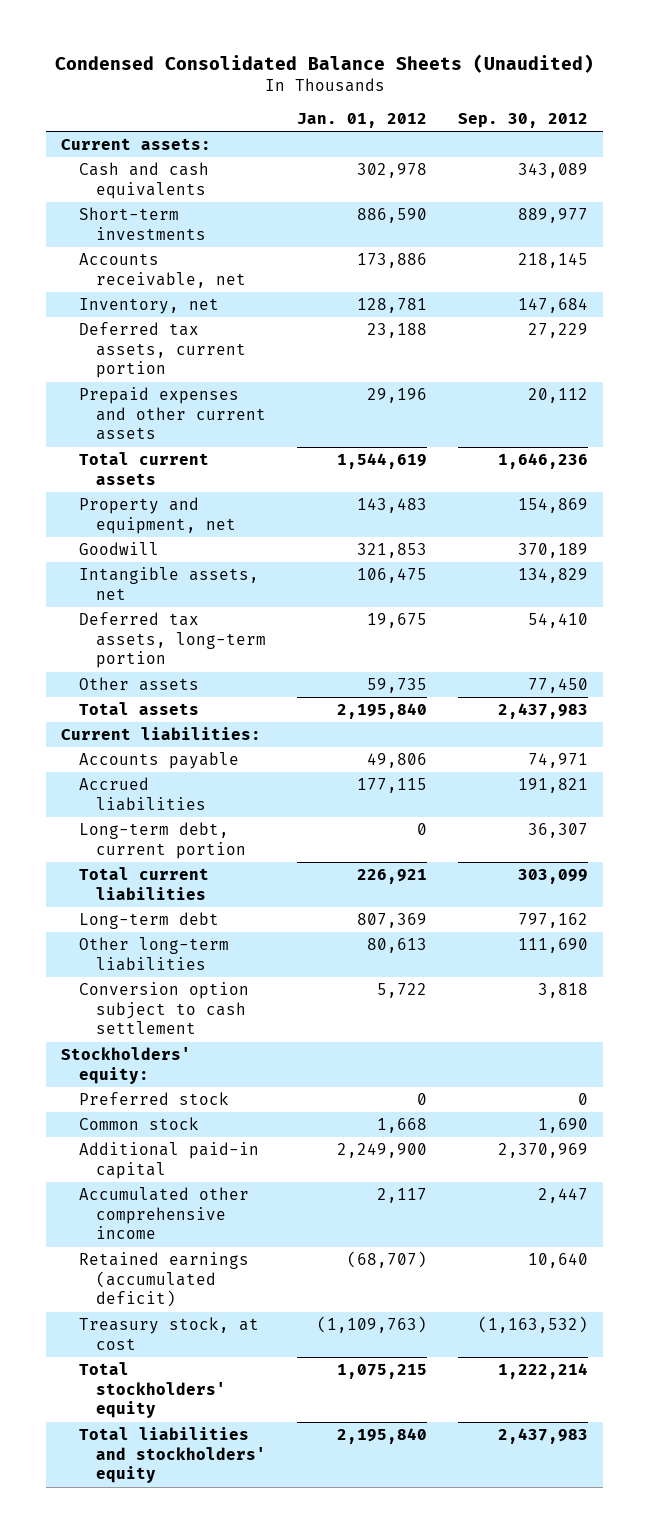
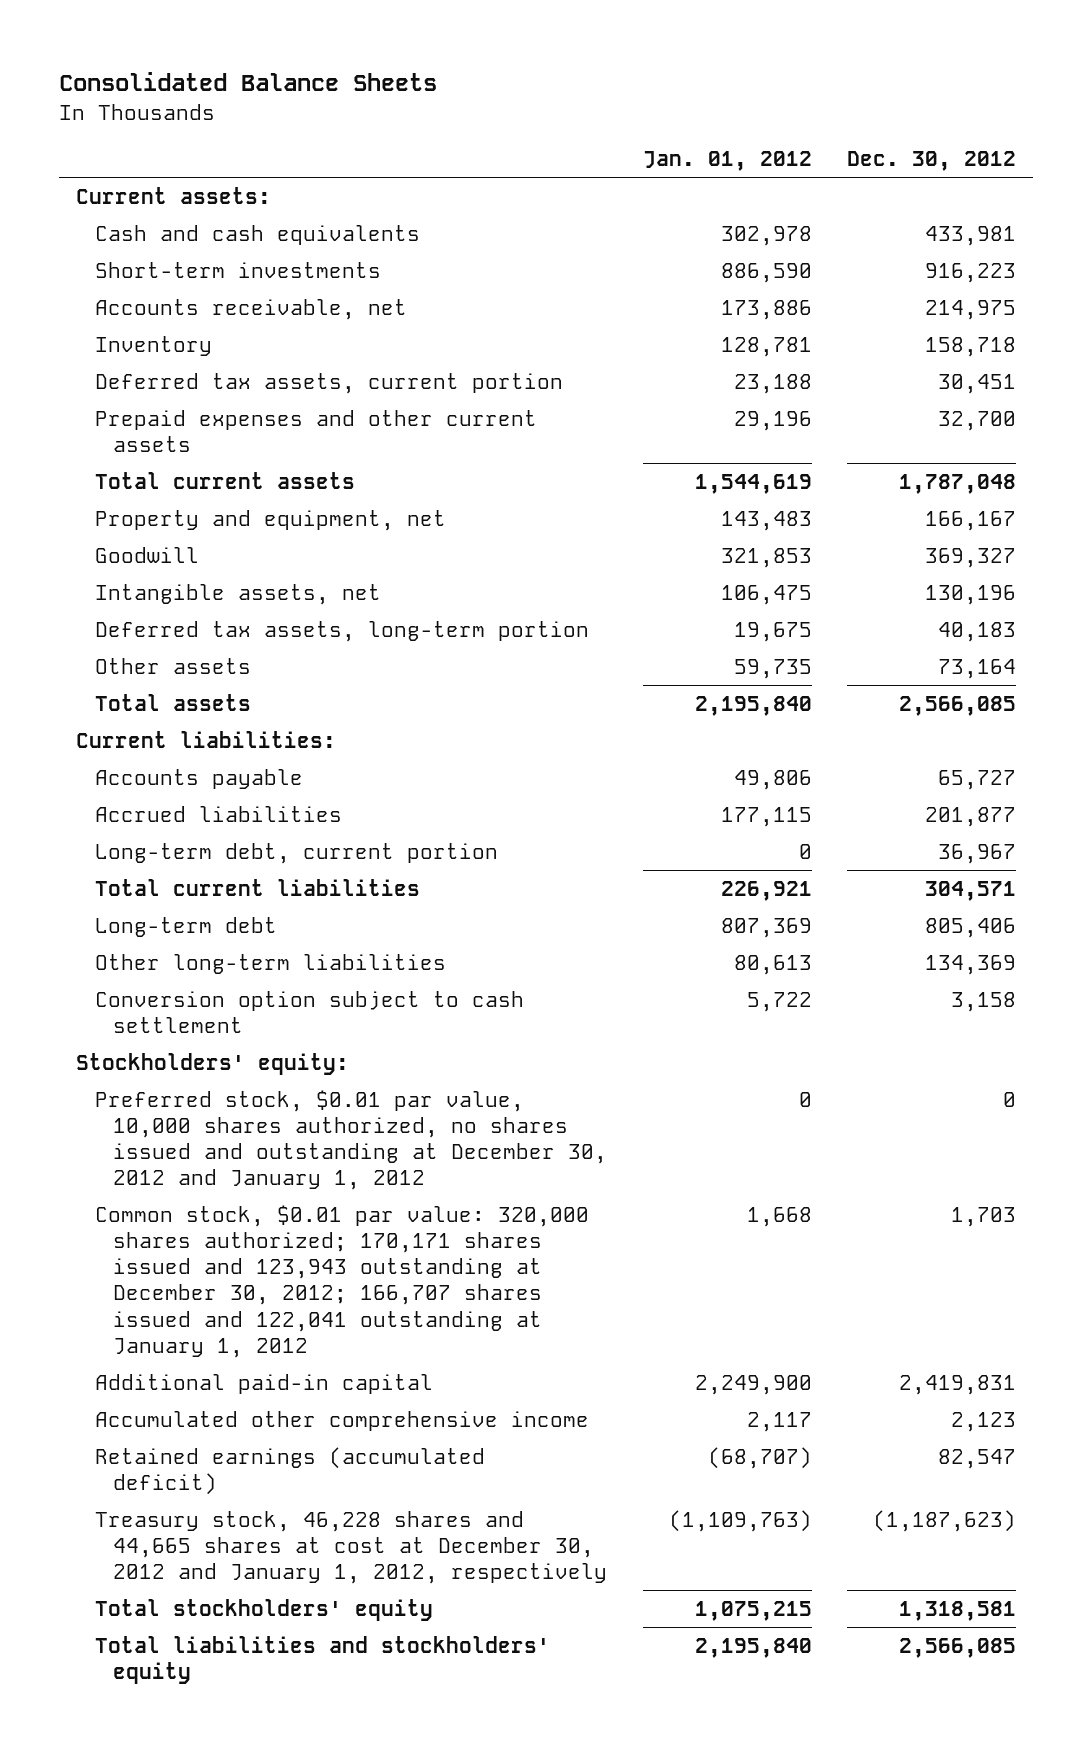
- Condensed Consolidated Balance Sheets (Unaudited)
+ Consolidated Balance Sheets
- | Jan. 01, 2012 | Sep. 30, 2012
+ | Jan. 01, 2012 | Dec. 30, 2012
- Inventory, net | 128,781 | 147,684
+ Inventory | 128,781 | 158,718
- Preferred stock | 0 | 0
- Common stock | 1,668 | 1,690
+ Preferred stock, $0.01 par value, 10,000 shares authorized, no shares issued and outstanding at December 30, 2012 and January 1, 2012 | 0 | 0
+ Common stock, $0.01 par value: 320,000 shares authorized; 170,171 shares issued and 123,943 outstanding at December 30, 2012; 166,707 shares issued and 122,041 outstanding at January 1, 2012 | 1,668 | 1,703
- Treasury stock, at cost | (1,109,763) | (1,163,532)
+ Treasury stock, 46,228 shares and 44,665 shares at cost at December 30, 2012 and January 1, 2012, respectively | (1,109,763) | (1,187,623)

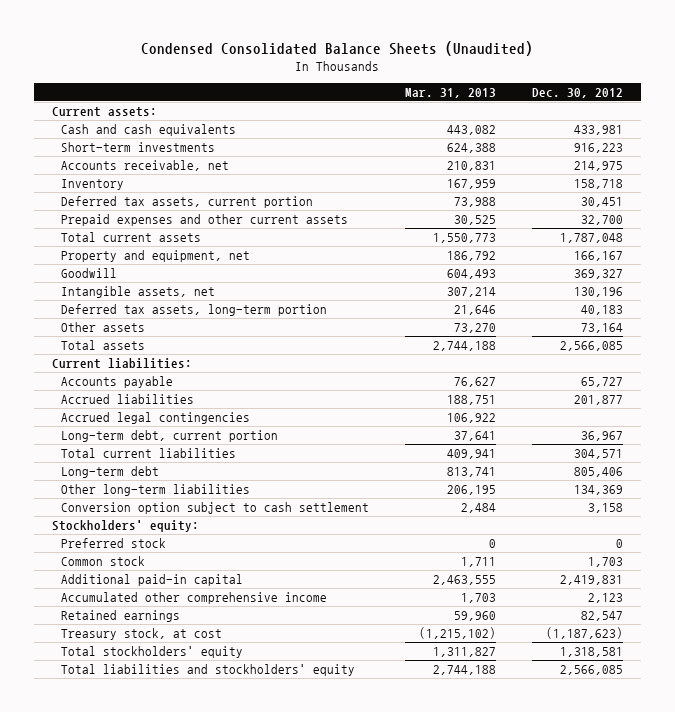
- Consolidated Balance Sheets
+ Condensed Consolidated Balance Sheets (Unaudited)
- | Jan. 01, 2012 | Dec. 30, 2012
+ | Mar. 31, 2013 | Dec. 30, 2012
+ Accrued legal contingencies | 106,922 |
- Preferred stock, $0.01 par value, 10,000 shares authorized, no shares issued and outstanding at December 30, 2012 and January 1, 2012 | 0 | 0
- Common stock, $0.01 par value: 320,000 shares authorized; 170,171 shares issued and 123,943 outstanding at December 30, 2012; 166,707 shares issued and 122,041 outstanding at January 1, 2012 | 1,668 | 1,703
+ Preferred stock | 0 | 0
+ Common stock | 1,711 | 1,703
- Retained earnings (accumulated deficit) | (68,707) | 82,547
- Treasury stock, 46,228 shares and 44,665 shares at cost at December 30, 2012 and January 1, 2012, respectively | (1,109,763) | (1,187,623)
+ Retained earnings | 59,960 | 82,547
+ Treasury stock, at cost | (1,215,102) | (1,187,623)

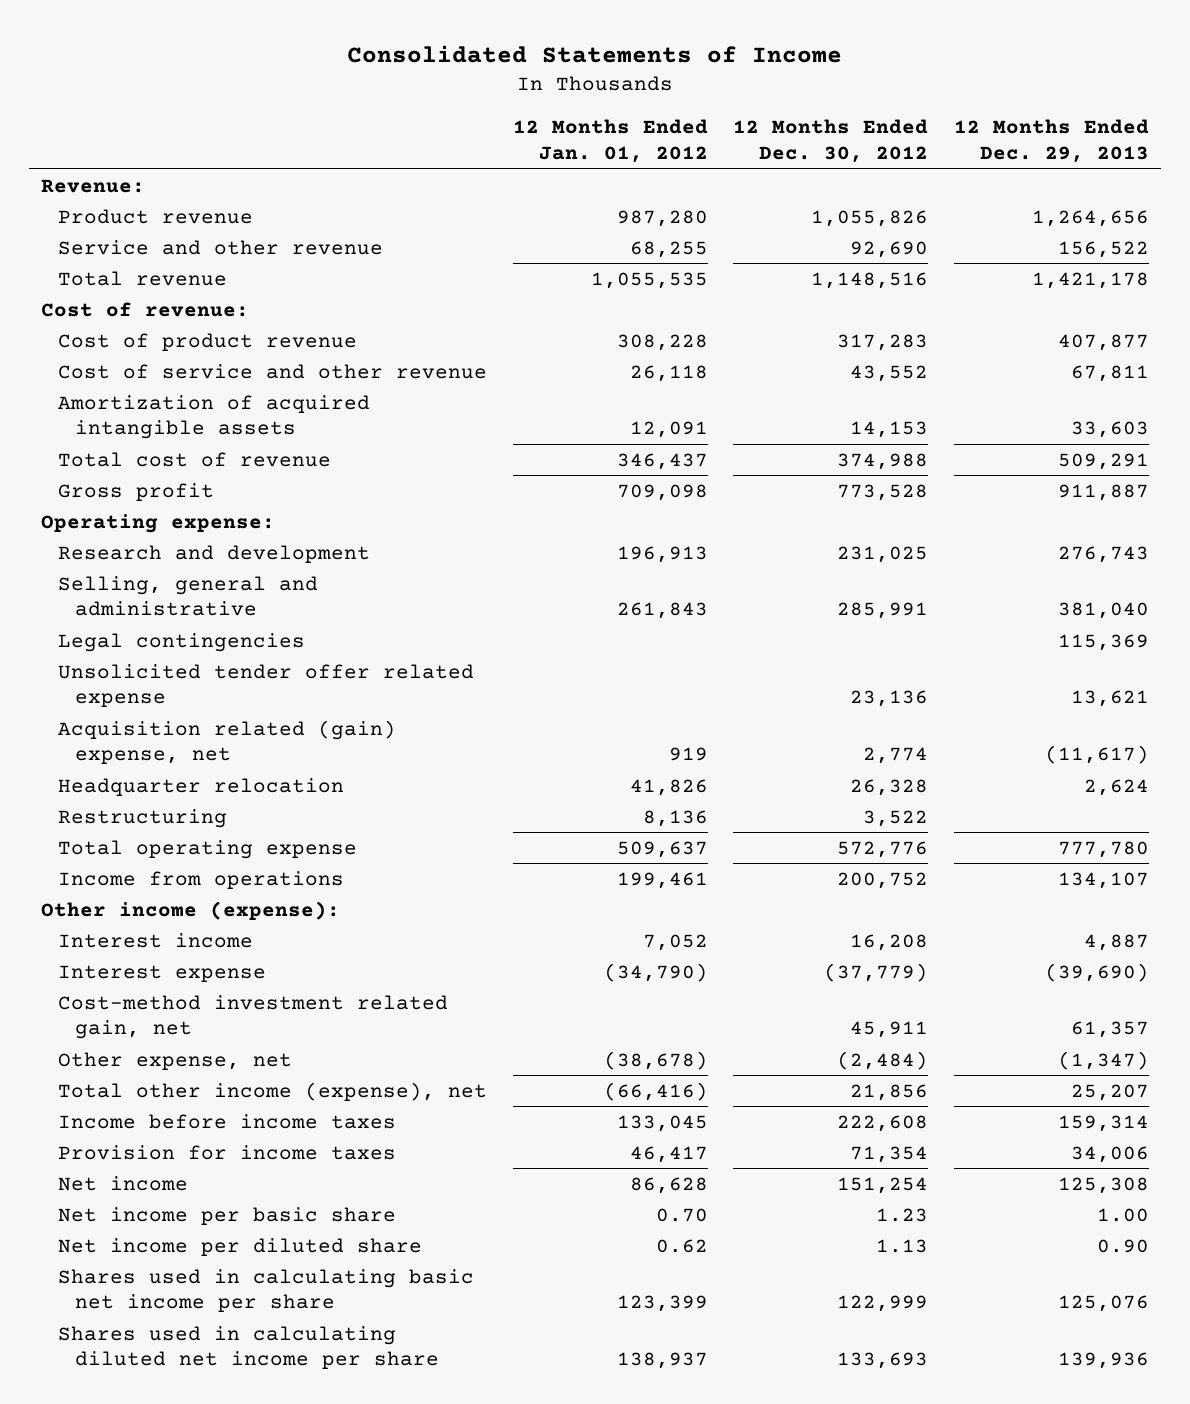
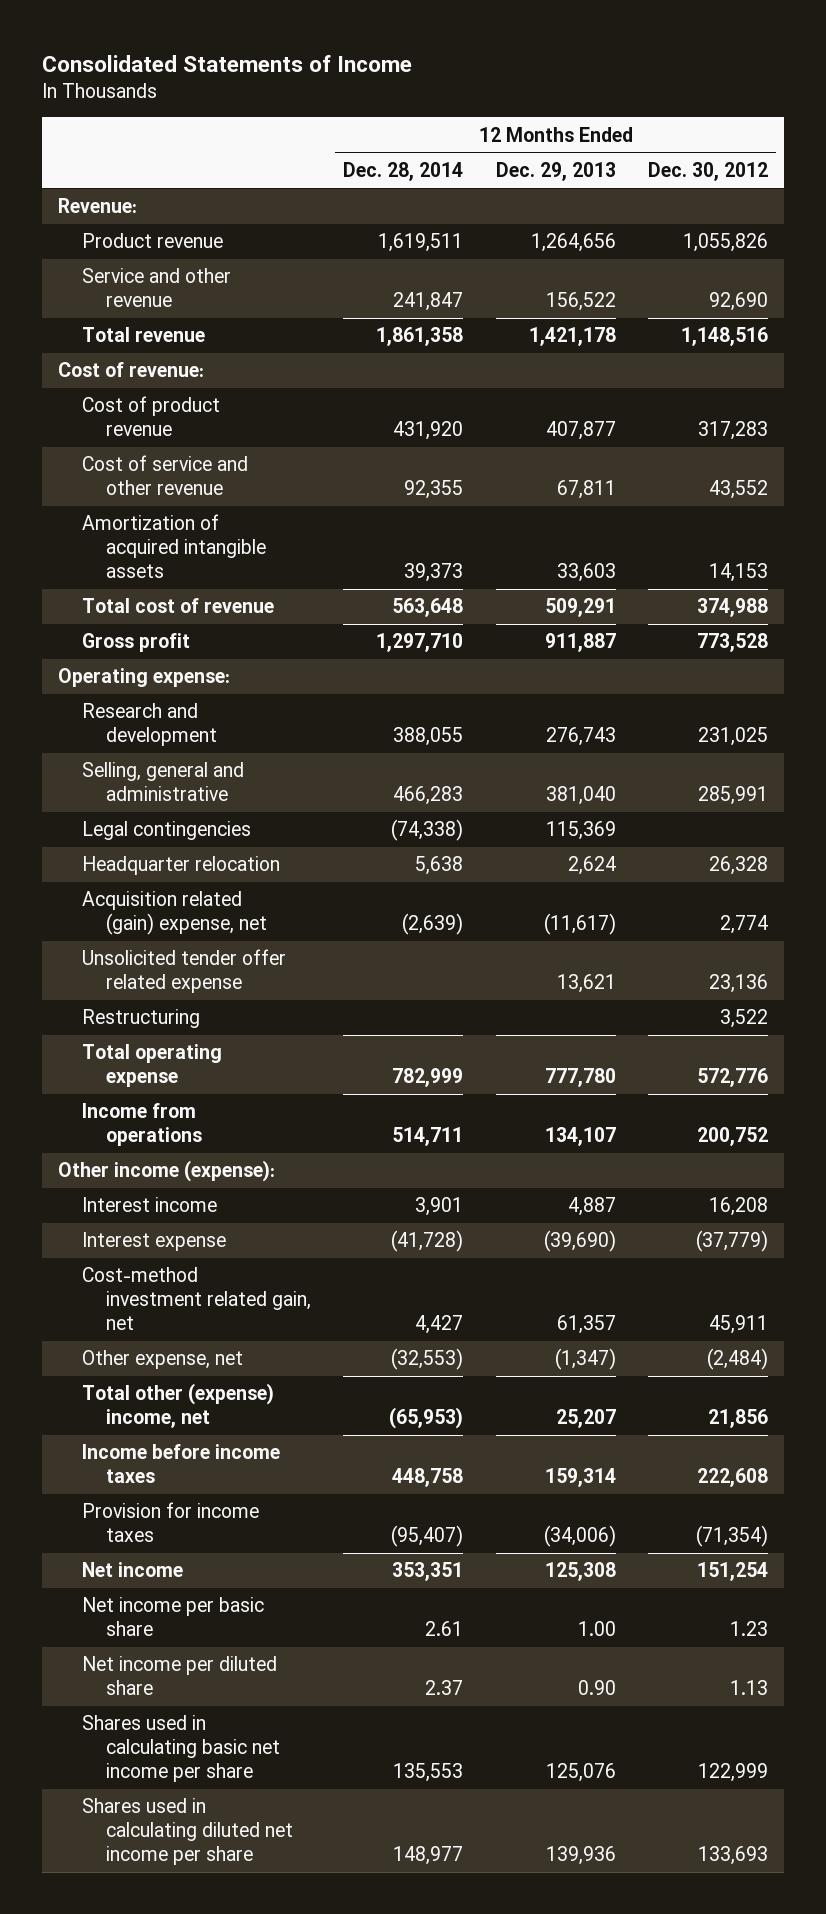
- | 12 Months Ended Jan. 01, 2012 | 12 Months Ended Dec. 30, 2012 | 12 Months Ended Dec. 29, 2013
+ | 12 Months Ended Dec. 28, 2014 | 12 Months Ended Dec. 29, 2013 | 12 Months Ended Dec. 30, 2012
moved down: Acquisition related (gain) expense, net | (2,639) | (11,617) | 2,774
moved down: Unsolicited tender offer related expense | | 13,621 | 23,136
- Total other income (expense), net | (66,416) | 21,856 | 25,207
+ Total other (expense) income, net | (65,953) | 25,207 | 21,856
- Provision for income taxes | 46,417 | 71,354 | 34,006
+ Provision for income taxes | (95,407) | (34,006) | (71,354)

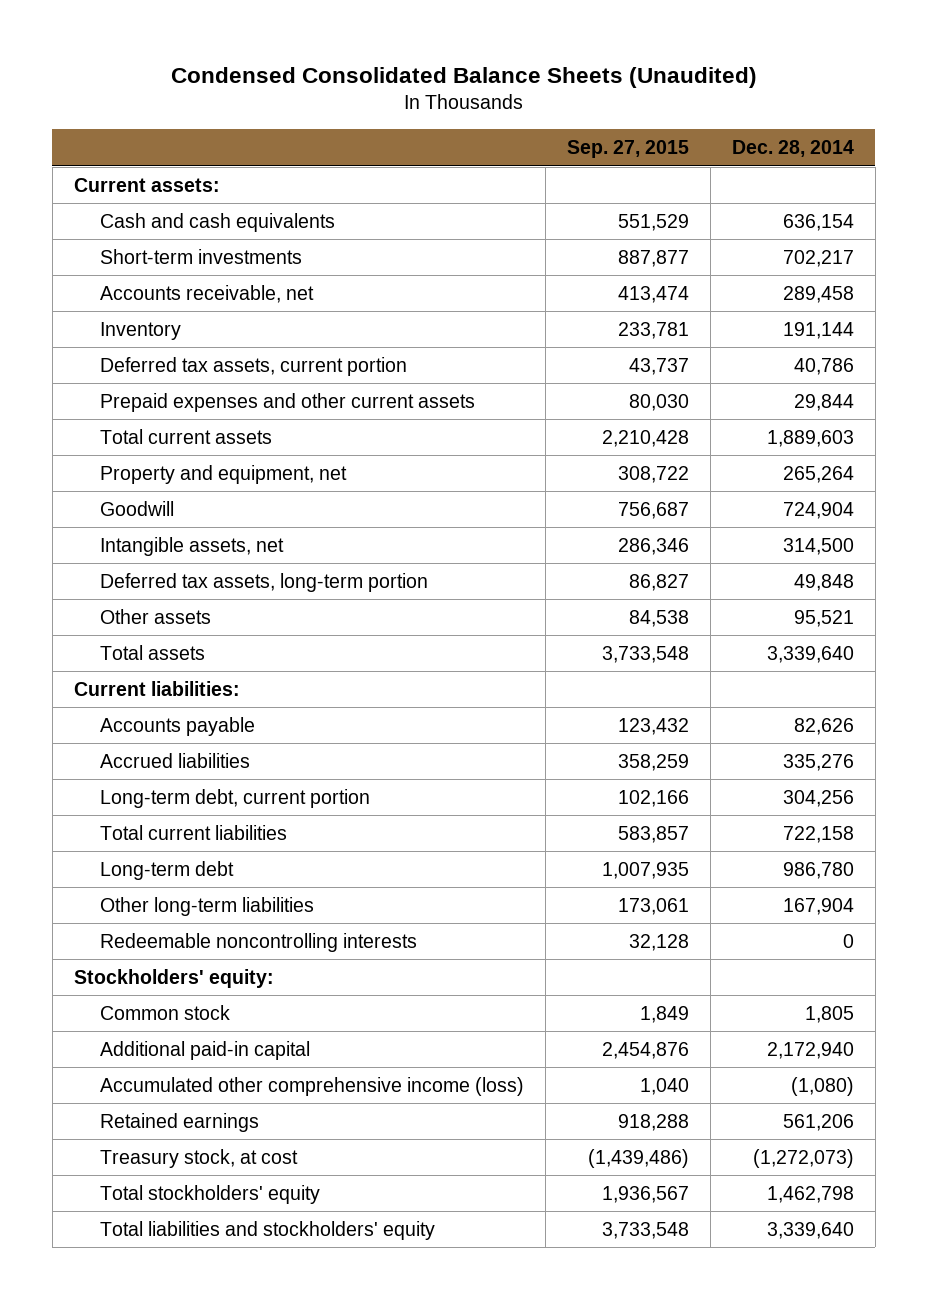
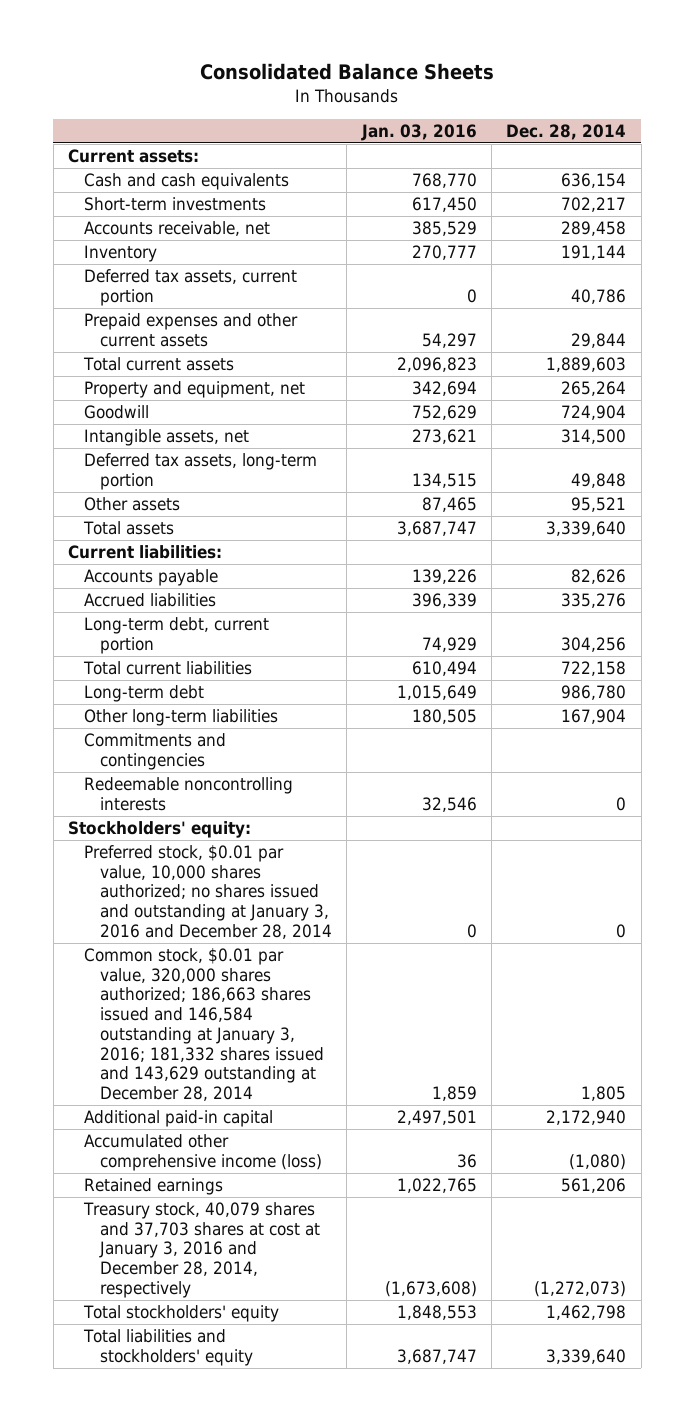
- Condensed Consolidated Balance Sheets (Unaudited)
+ Consolidated Balance Sheets
- | Sep. 27, 2015 | Dec. 28, 2014
+ | Jan. 03, 2016 | Dec. 28, 2014
+ Commitments and contingencies
- Common stock | 1,849 | 1,805
+ Preferred stock, $0.01 par value, 10,000 shares authorized; no shares issued and outstanding at January 3, 2016 and December 28, 2014 | 0 | 0
+ Common stock, $0.01 par value, 320,000 shares authorized; 186,663 shares issued and 146,584 outstanding at January 3, 2016; 181,332 shares issued and 143,629 outstanding at December 28, 2014 | 1,859 | 1,805
- Treasury stock, at cost | (1,439,486) | (1,272,073)
+ Treasury stock, 40,079 shares and 37,703 shares at cost at January 3, 2016 and December 28, 2014, respectively | (1,673,608) | (1,272,073)

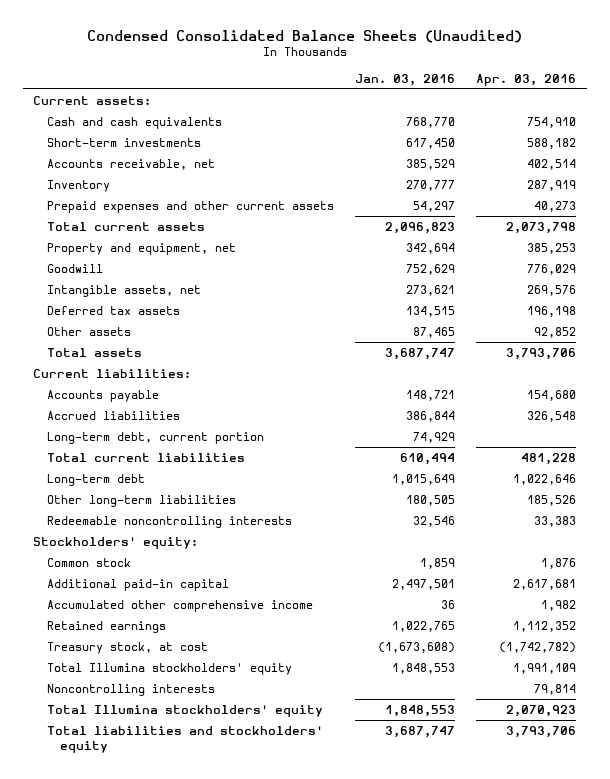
- Consolidated Balance Sheets
+ Condensed Consolidated Balance Sheets (Unaudited)
- | Jan. 03, 2016 | Dec. 28, 2014
+ | Jan. 03, 2016 | Apr. 03, 2016
- Deferred tax assets, current portion | 0 | 40,786
- Deferred tax assets, long-term portion | 134,515 | 49,848
+ Deferred tax assets | 134,515 | 196,198
- Accounts payable | 139,226 | 82,626
- Accrued liabilities | 396,339 | 335,276
+ Accounts payable | 148,721 | 154,680
+ Accrued liabilities | 386,844 | 326,548
- Commitments and contingencies
- Preferred stock, $0.01 par value, 10,000 shares authorized; no shares issued and outstanding at January 3, 2016 and December 28, 2014 | 0 | 0
- Common stock, $0.01 par value, 320,000 shares authorized; 186,663 shares issued and 146,584 outstanding at January 3, 2016; 181,332 shares issued and 143,629 outstanding at December 28, 2014 | 1,859 | 1,805
+ Common stock | 1,859 | 1,876
- Accumulated other comprehensive income (loss) | 36 | (1,080)
+ Accumulated other comprehensive income | 36 | 1,982
- Treasury stock, 40,079 shares and 37,703 shares at cost at January 3, 2016 and December 28, 2014, respectively | (1,673,608) | (1,272,073)
- Total stockholders' equity | 1,848,553 | 1,462,798
+ Treasury stock, at cost | (1,673,608) | (1,742,782)
+ Total Illumina stockholders' equity | 1,848,553 | 1,991,109
+ Noncontrolling interests | | 79,814
+ Total Illumina stockholders' equity | 1,848,553 | 2,070,923

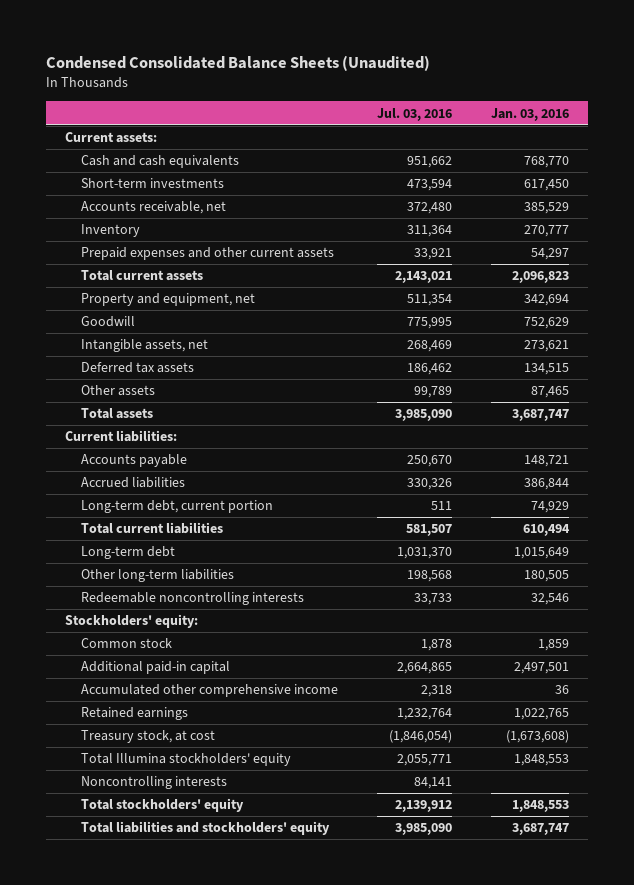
- | Jan. 03, 2016 | Apr. 03, 2016
+ | Jul. 03, 2016 | Jan. 03, 2016
- Total Illumina stockholders' equity | 1,848,553 | 2,070,923
+ Total stockholders' equity | 2,139,912 | 1,848,553

